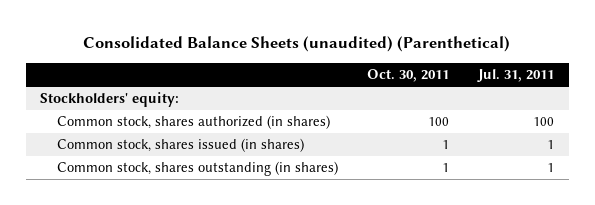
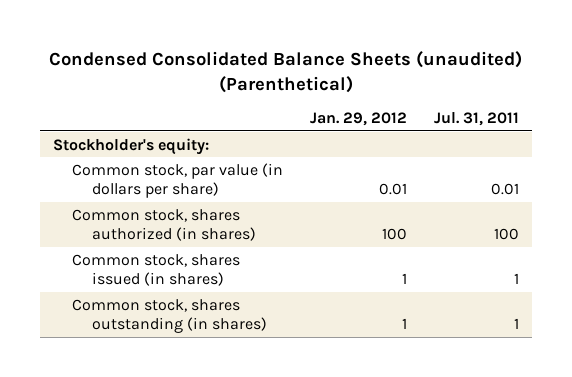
- Consolidated Balance Sheets (unaudited) (Parenthetical)
+ Condensed Consolidated Balance Sheets (unaudited) (Parenthetical)
- | Oct. 30, 2011 | Jul. 31, 2011
+ | Jan. 29, 2012 | Jul. 31, 2011
- Stockholders' equity:
+ Stockholder's equity:
+ Common stock, par value (in dollars per share) | 0.01 | 0.01

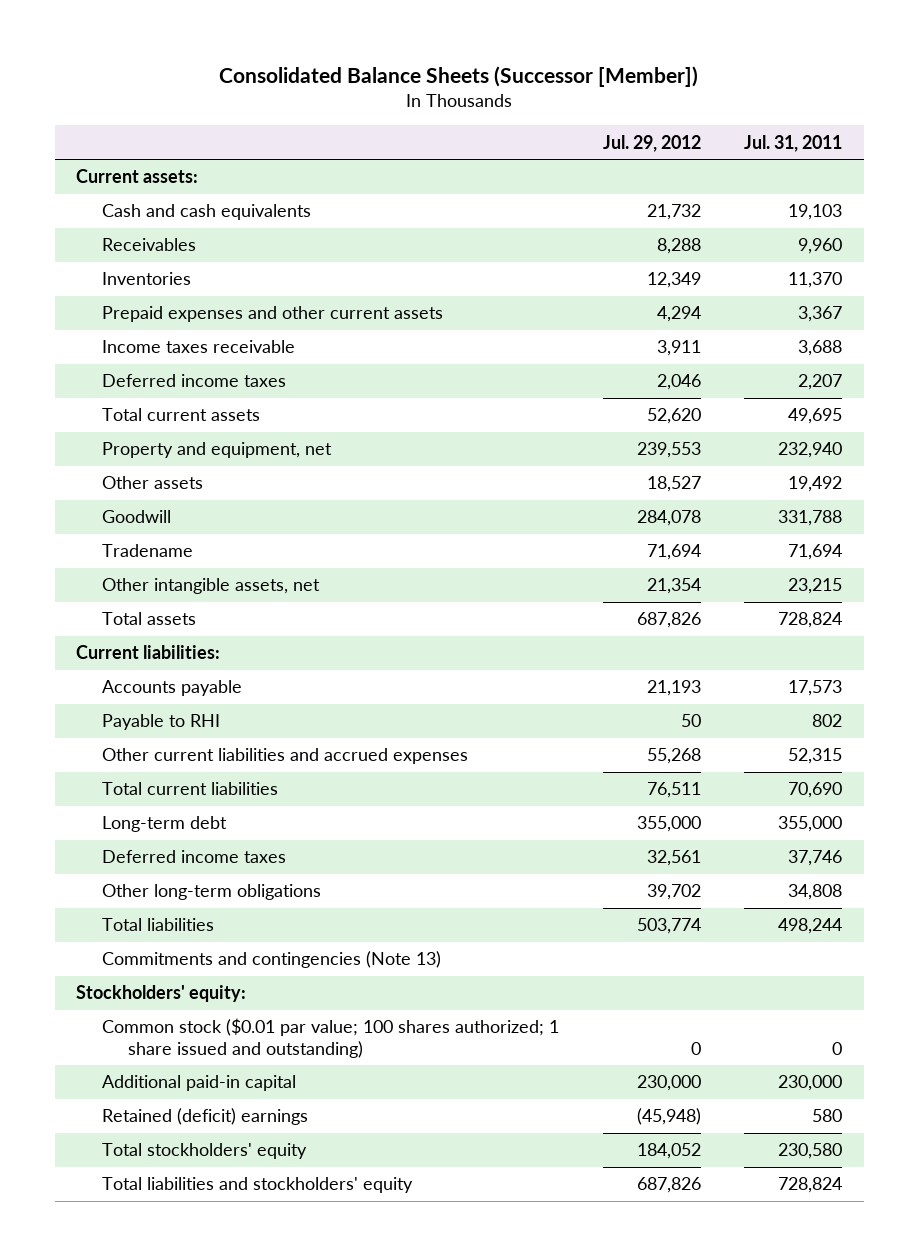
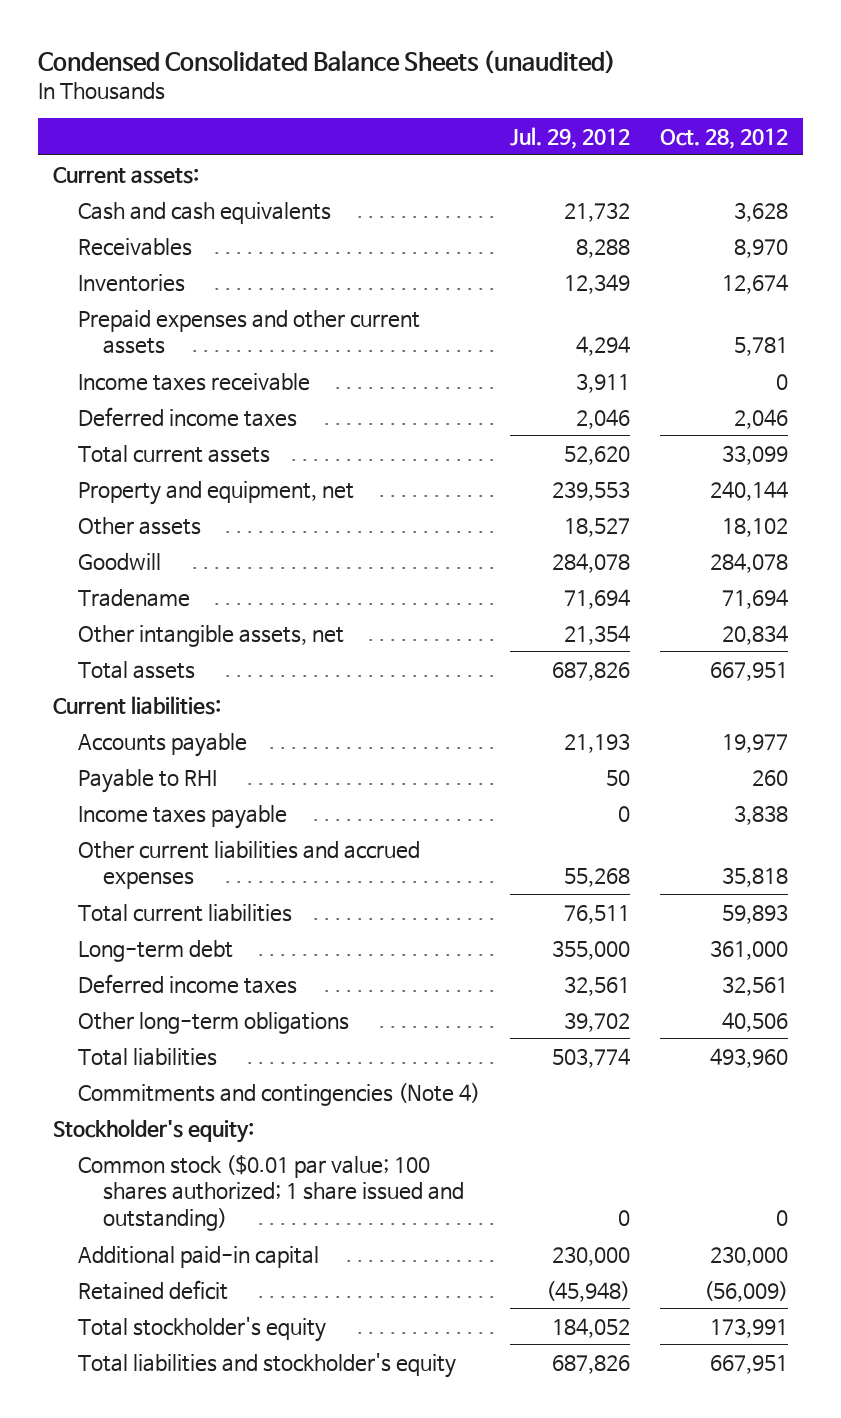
- Consolidated Balance Sheets (Successor [Member])
+ Condensed Consolidated Balance Sheets (unaudited)
- | Jul. 29, 2012 | Jul. 31, 2011
+ | Jul. 29, 2012 | Oct. 28, 2012
+ Income taxes payable | 0 | 3,838
- Commitments and contingencies (Note 13)
- Stockholders' equity:
+ Commitments and contingencies (Note 4)
+ Stockholder's equity:
- Retained (deficit) earnings | (45,948) | 580
- Total stockholders' equity | 184,052 | 230,580
- Total liabilities and stockholders' equity | 687,826 | 728,824
+ Retained deficit | (45,948) | (56,009)
+ Total stockholder's equity | 184,052 | 173,991
+ Total liabilities and stockholder's equity | 687,826 | 667,951

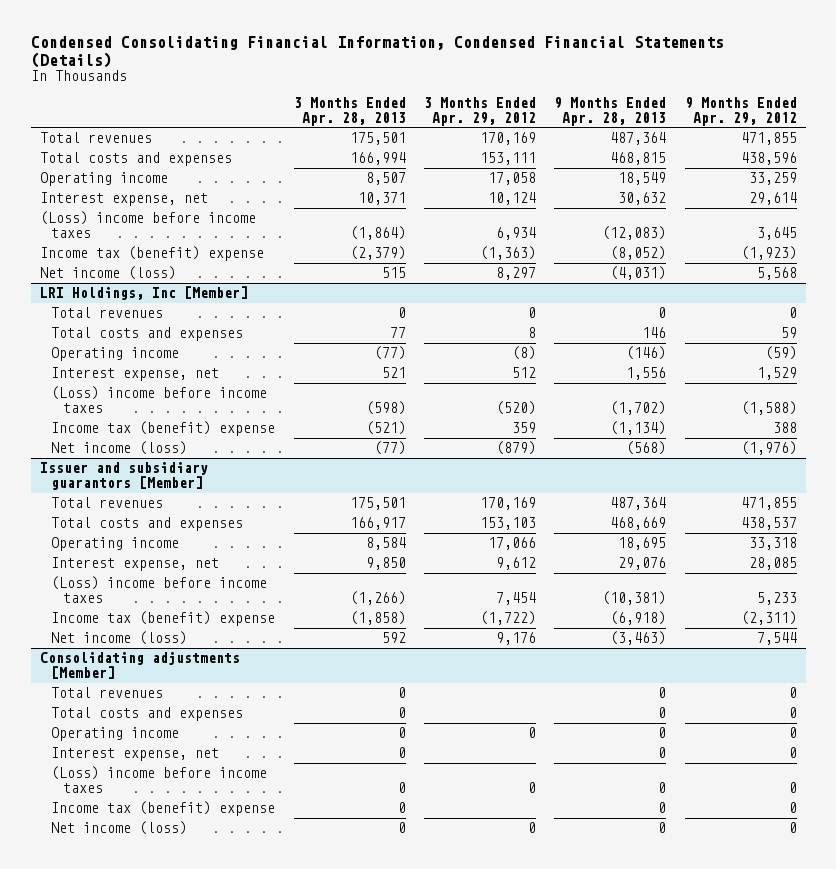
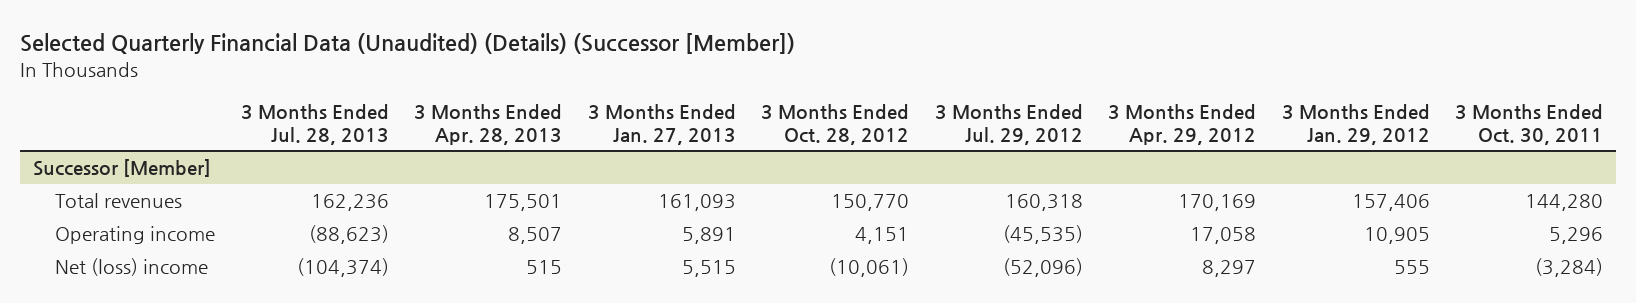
- Condensed Consolidating Financial Information, Condensed Financial Statements (Details)
+ Selected Quarterly Financial Data (Unaudited) (Details) (Successor [Member])
- | 3 Months Ended Apr. 28, 2013 | 3 Months Ended Apr. 29, 2012 | 9 Months Ended Apr. 28, 2013 | 9 Months Ended Apr. 29, 2012
+ | 3 Months Ended Jul. 28, 2013 | 3 Months Ended Apr. 28, 2013 | 3 Months Ended Jan. 27, 2013 | 3 Months Ended Oct. 28, 2012 | 3 Months Ended Jul. 29, 2012 | 3 Months Ended Apr. 29, 2012 | 3 Months Ended Jan. 29, 2012 | 3 Months Ended Oct. 30, 2011
+ Successor [Member]
- Total costs and expenses | 166,994 | 153,111 | 468,815 | 438,596
- Interest expense, net | 10,371 | 10,124 | 30,632 | 29,614
- (Loss) income before income taxes | (1,864) | 6,934 | (12,083) | 3,645
- Income tax (benefit) expense | (2,379) | (1,363) | (8,052) | (1,923)
- Net income (loss) | 515 | 8,297 | (4,031) | 5,568
- LRI Holdings, Inc [Member]
- Total revenues | 0 | 0 | 0 | 0
- Total costs and expenses | 77 | 8 | 146 | 59
- Operating income | (77) | (8) | (146) | (59)
- Interest expense, net | 521 | 512 | 1,556 | 1,529
- (Loss) income before income taxes | (598) | (520) | (1,702) | (1,588)
- Income tax (benefit) expense | (521) | 359 | (1,134) | 388
- Net income (loss) | (77) | (879) | (568) | (1,976)
- Issuer and subsidiary guarantors [Member]
- Total revenues | 175,501 | 170,169 | 487,364 | 471,855
- Total costs and expenses | 166,917 | 153,103 | 468,669 | 438,537
- Operating income | 8,584 | 17,066 | 18,695 | 33,318
- Interest expense, net | 9,850 | 9,612 | 29,076 | 28,085
- (Loss) income before income taxes | (1,266) | 7,454 | (10,381) | 5,233
- Income tax (benefit) expense | (1,858) | (1,722) | (6,918) | (2,311)
- Net income (loss) | 592 | 9,176 | (3,463) | 7,544
- Consolidating adjustments [Member]
- Total revenues | 0 | | 0 | 0
- Total costs and expenses | 0 | | 0 | 0
- Operating income | 0 | 0 | 0 | 0
- Interest expense, net | 0 | | 0 | 0
- (Loss) income before income taxes | 0 | 0 | 0 | 0
- Income tax (benefit) expense | 0 | | 0 | 0
- Net income (loss) | 0 | 0 | 0 | 0
+ Net (loss) income | (104,374) | 515 | 5,515 | (10,061) | (52,096) | 8,297 | 555 | (3,284)

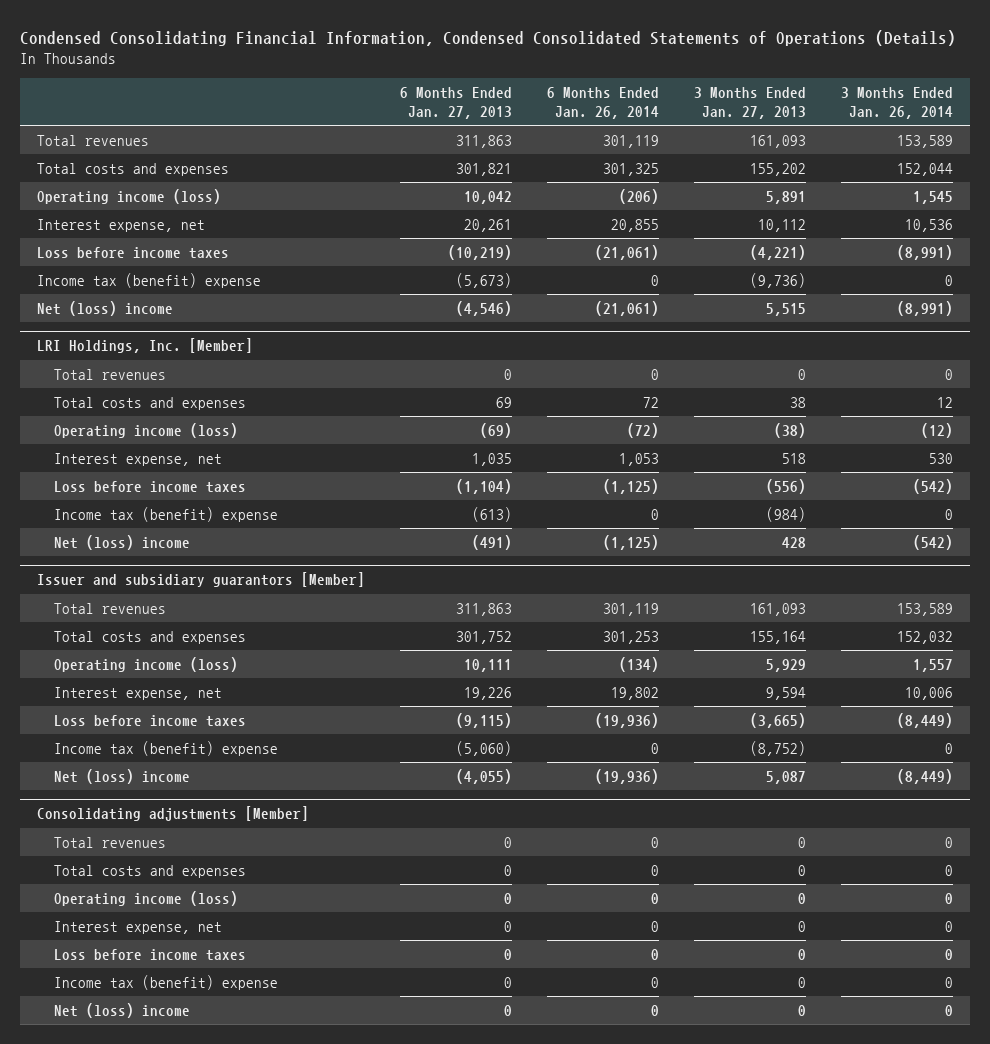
- Selected Quarterly Financial Data (Unaudited) (Details) (Successor [Member])
+ Condensed Consolidating Financial Information, Condensed Consolidated Statements of Operations (Details)
- | 3 Months Ended Jul. 28, 2013 | 3 Months Ended Apr. 28, 2013 | 3 Months Ended Jan. 27, 2013 | 3 Months Ended Oct. 28, 2012 | 3 Months Ended Jul. 29, 2012 | 3 Months Ended Apr. 29, 2012 | 3 Months Ended Jan. 29, 2012 | 3 Months Ended Oct. 30, 2011
+ | 6 Months Ended Jan. 27, 2013 | 6 Months Ended Jan. 26, 2014 | 3 Months Ended Jan. 27, 2013 | 3 Months Ended Jan. 26, 2014
- Successor [Member]
- Operating income | (88,623) | 8,507 | 5,891 | 4,151 | (45,535) | 17,058 | 10,905 | 5,296
+ Total costs and expenses | 301,821 | 301,325 | 155,202 | 152,044
+ Operating income (loss) | 10,042 | (206) | 5,891 | 1,545
+ Interest expense, net | 20,261 | 20,855 | 10,112 | 10,536
+ Loss before income taxes | (10,219) | (21,061) | (4,221) | (8,991)
+ Income tax (benefit) expense | (5,673) | 0 | (9,736) | 0
+ LRI Holdings, Inc. [Member]
+ Total revenues | 0 | 0 | 0 | 0
+ Total costs and expenses | 69 | 72 | 38 | 12
+ Operating income (loss) | (69) | (72) | (38) | (12)
+ Interest expense, net | 1,035 | 1,053 | 518 | 530
+ Loss before income taxes | (1,104) | (1,125) | (556) | (542)
+ Income tax (benefit) expense | (613) | 0 | (984) | 0
+ Net (loss) income | (491) | (1,125) | 428 | (542)
+ Issuer and subsidiary guarantors [Member]
+ Total revenues | 311,863 | 301,119 | 161,093 | 153,589
+ Total costs and expenses | 301,752 | 301,253 | 155,164 | 152,032
+ Operating income (loss) | 10,111 | (134) | 5,929 | 1,557
+ Interest expense, net | 19,226 | 19,802 | 9,594 | 10,006
+ Loss before income taxes | (9,115) | (19,936) | (3,665) | (8,449)
+ Income tax (benefit) expense | (5,060) | 0 | (8,752) | 0
+ Net (loss) income | (4,055) | (19,936) | 5,087 | (8,449)
+ Consolidating adjustments [Member]
+ Total revenues | 0 | 0 | 0 | 0
+ Total costs and expenses | 0 | 0 | 0 | 0
+ Operating income (loss) | 0 | 0 | 0 | 0
+ Interest expense, net | 0 | 0 | 0 | 0
+ Loss before income taxes | 0 | 0 | 0 | 0
+ Income tax (benefit) expense | 0 | 0 | 0 | 0
+ Net (loss) income | 0 | 0 | 0 | 0

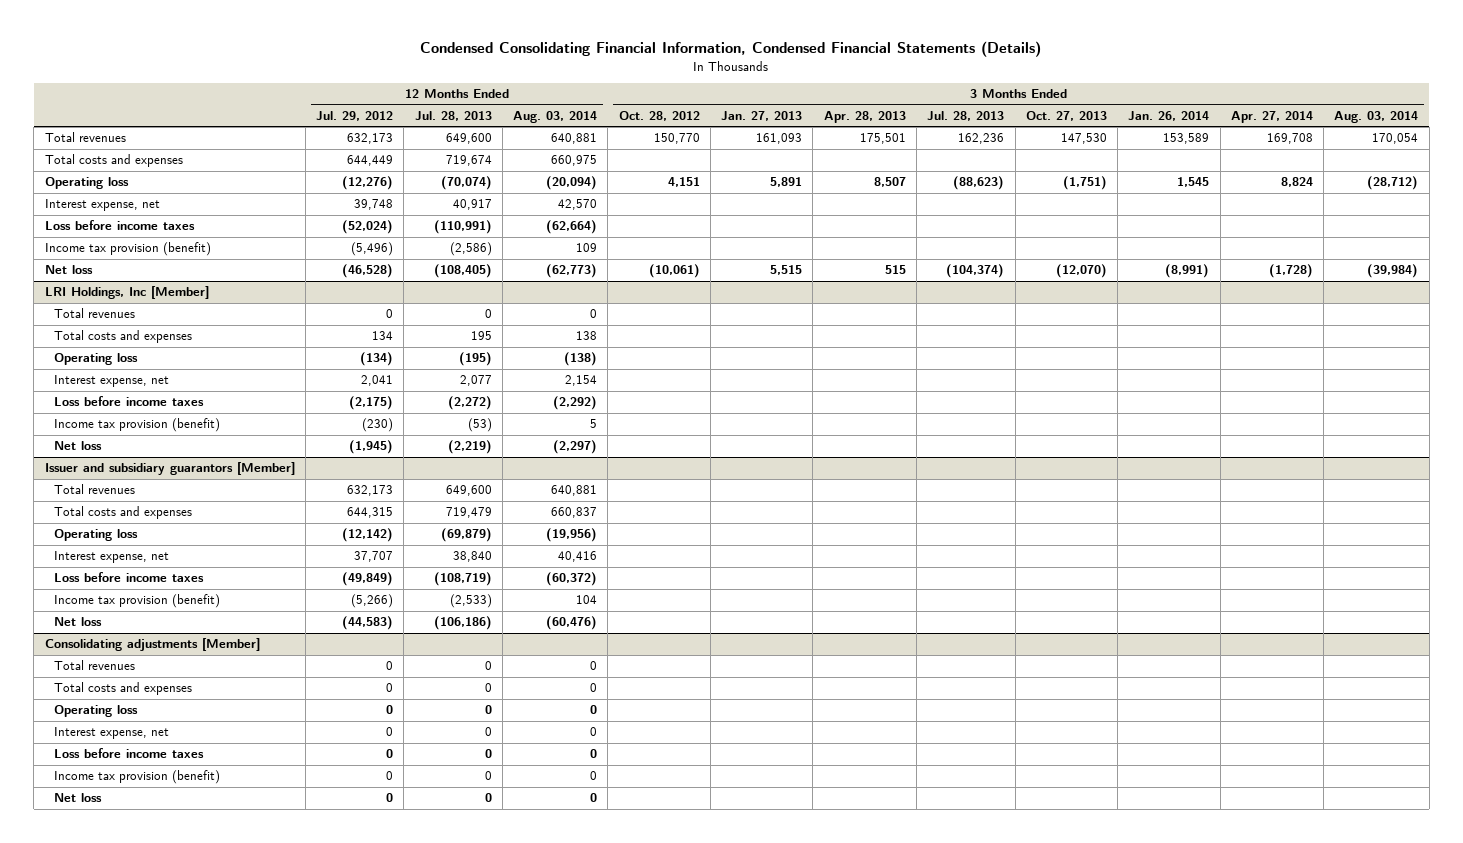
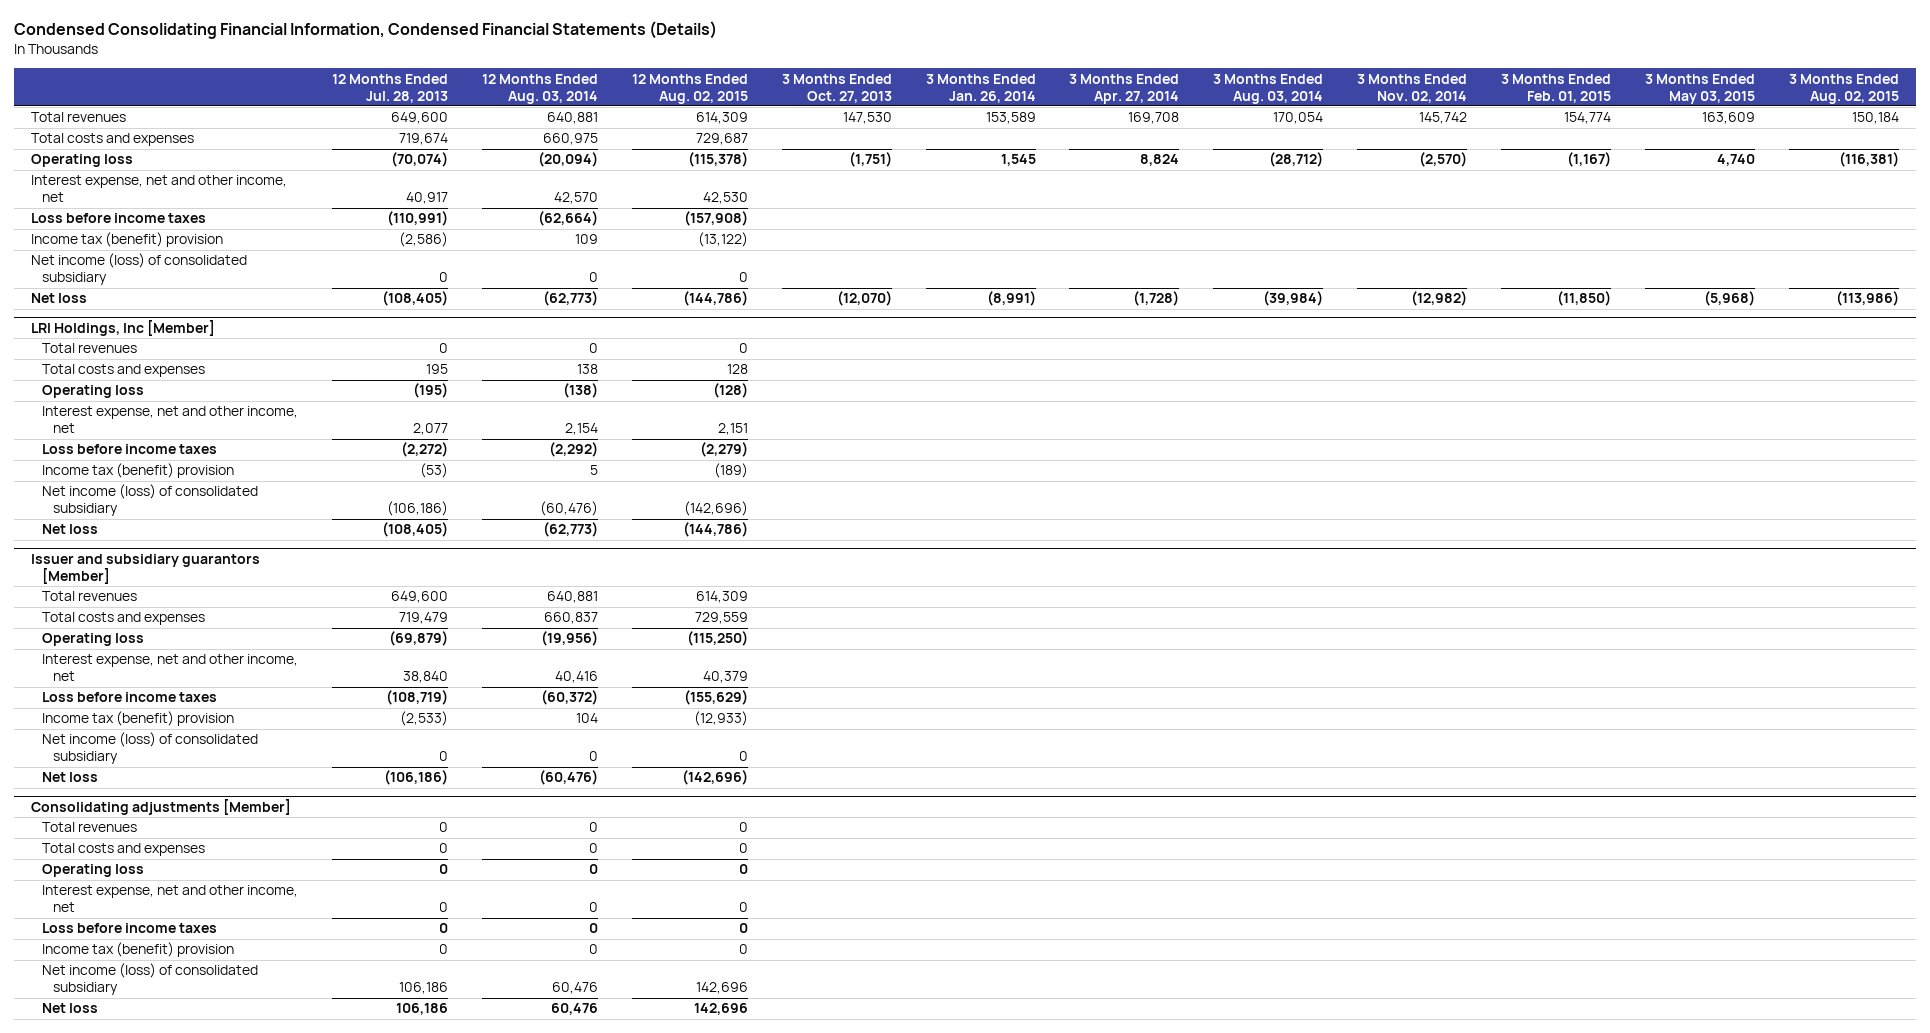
- | 12 Months Ended Jul. 29, 2012 | 12 Months Ended Jul. 28, 2013 | 12 Months Ended Aug. 03, 2014 | 3 Months Ended Oct. 28, 2012 | 3 Months Ended Jan. 27, 2013 | 3 Months Ended Apr. 28, 2013 | 3 Months Ended Jul. 28, 2013 | 3 Months Ended Oct. 27, 2013 | 3 Months Ended Jan. 26, 2014 | 3 Months Ended Apr. 27, 2014 | 3 Months Ended Aug. 03, 2014
+ | 12 Months Ended Jul. 28, 2013 | 12 Months Ended Aug. 03, 2014 | 12 Months Ended Aug. 02, 2015 | 3 Months Ended Oct. 27, 2013 | 3 Months Ended Jan. 26, 2014 | 3 Months Ended Apr. 27, 2014 | 3 Months Ended Aug. 03, 2014 | 3 Months Ended Nov. 02, 2014 | 3 Months Ended Feb. 01, 2015 | 3 Months Ended May 03, 2015 | 3 Months Ended Aug. 02, 2015
- Interest expense, net | 39,748 | 40,917 | 42,570 | | | | | | | |
+ Interest expense, net and other income, net | 40,917 | 42,570 | 42,530 | | | | | | | |
- Income tax provision (benefit) | (5,496) | (2,586) | 109 | | | | | | | |
+ Income tax (benefit) provision | (2,586) | 109 | (13,122) | | | | | | | |
+ Net income (loss) of consolidated subsidiary | 0 | 0 | 0 | | | | | | | |
@ LRI Holdings, Inc [Member]
- Interest expense, net | 2,041 | 2,077 | 2,154 | | | | | | | |
+ Interest expense, net and other income, net | 2,077 | 2,154 | 2,151 | | | | | | | |
- Income tax provision (benefit) | (230) | (53) | 5 | | | | | | | |
- Net loss | (1,945) | (2,219) | (2,297) | | | | | | | |
+ Income tax (benefit) provision | (53) | 5 | (189) | | | | | | | |
+ Net income (loss) of consolidated subsidiary | (106,186) | (60,476) | (142,696) | | | | | | | |
+ Net loss | (108,405) | (62,773) | (144,786) | | | | | | | |
@ Issuer and subsidiary guarantors [Member]
- Interest expense, net | 37,707 | 38,840 | 40,416 | | | | | | | |
+ Interest expense, net and other income, net | 38,840 | 40,416 | 40,379 | | | | | | | |
- Income tax provision (benefit) | (5,266) | (2,533) | 104 | | | | | | | |
+ Income tax (benefit) provision | (2,533) | 104 | (12,933) | | | | | | | |
+ Net income (loss) of consolidated subsidiary | 0 | 0 | 0 | | | | | | | |
@ Consolidating adjustments [Member]
- Interest expense, net | 0 | 0 | 0 | | | | | | | |
+ Interest expense, net and other income, net | 0 | 0 | 0 | | | | | | | |
- Income tax provision (benefit) | 0 | 0 | 0 | | | | | | | |
- Net loss | 0 | 0 | 0 | | | | | | | |
+ Income tax (benefit) provision | 0 | 0 | 0 | | | | | | | |
+ Net income (loss) of consolidated subsidiary | 106,186 | 60,476 | 142,696 | | | | | | | |
+ Net loss | 106,186 | 60,476 | 142,696 | | | | | | | |

